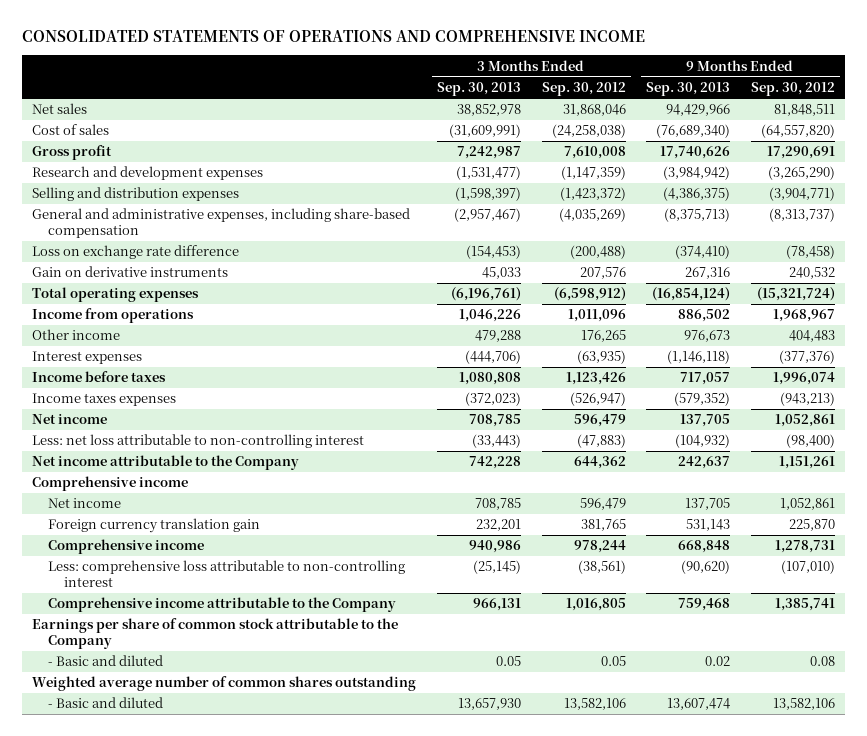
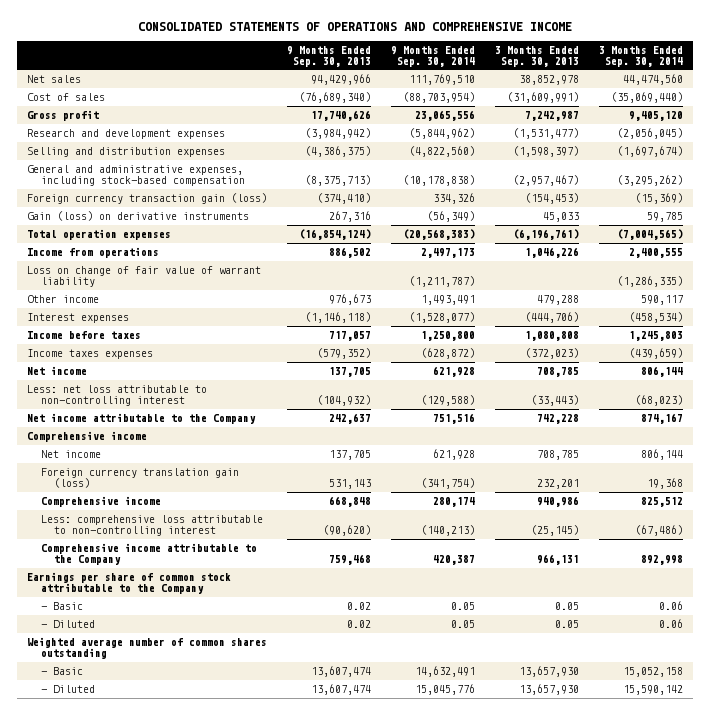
- | 3 Months Ended Sep. 30, 2013 | 3 Months Ended Sep. 30, 2012 | 9 Months Ended Sep. 30, 2013 | 9 Months Ended Sep. 30, 2012
+ | 9 Months Ended Sep. 30, 2013 | 9 Months Ended Sep. 30, 2014 | 3 Months Ended Sep. 30, 2013 | 3 Months Ended Sep. 30, 2014
- General and administrative expenses, including share-based compensation | (2,957,467) | (4,035,269) | (8,375,713) | (8,313,737)
- Loss on exchange rate difference | (154,453) | (200,488) | (374,410) | (78,458)
- Gain on derivative instruments | 45,033 | 207,576 | 267,316 | 240,532
- Total operating expenses | (6,196,761) | (6,598,912) | (16,854,124) | (15,321,724)
+ General and administrative expenses, including stock-based compensation | (8,375,713) | (10,178,838) | (2,957,467) | (3,295,262)
+ Foreign currency transaction gain (loss) | (374,410) | 334,326 | (154,453) | (15,369)
+ Gain (loss) on derivative instruments | 267,316 | (56,349) | 45,033 | 59,785
+ Total operation expenses | (16,854,124) | (20,568,383) | (6,196,761) | (7,004,565)
+ Loss on change of fair value of warrant liability | | (1,211,787) | | (1,286,335)
- Foreign currency translation gain | 232,201 | 381,765 | 531,143 | 225,870
+ Foreign currency translation gain (loss) | 531,143 | (341,754) | 232,201 | 19,368
- - Basic and diluted | 0.05 | 0.05 | 0.02 | 0.08
+ - Basic | 0.02 | 0.05 | 0.05 | 0.06
+ - Diluted | 0.02 | 0.05 | 0.05 | 0.06
- - Basic and diluted | 13,657,930 | 13,582,106 | 13,607,474 | 13,582,106
+ - Basic | 13,607,474 | 14,632,491 | 13,657,930 | 15,052,158
+ - Diluted | 13,607,474 | 15,045,776 | 13,657,930 | 15,590,142

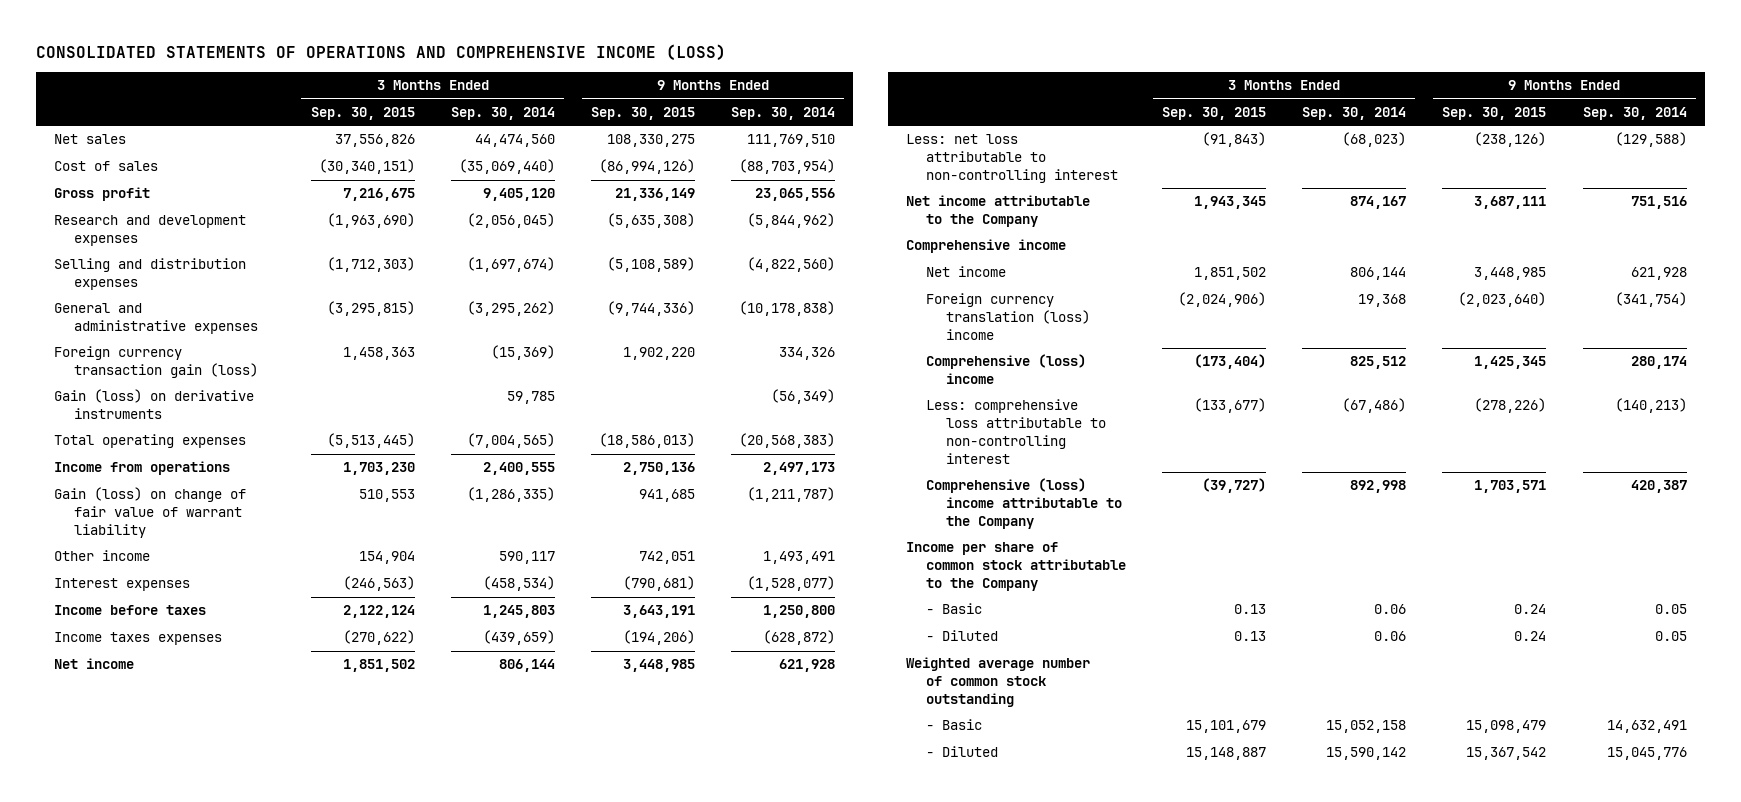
- CONSOLIDATED STATEMENTS OF OPERATIONS AND COMPREHENSIVE INCOME
+ CONSOLIDATED STATEMENTS OF OPERATIONS AND COMPREHENSIVE INCOME (LOSS)
- | 9 Months Ended Sep. 30, 2013 | 9 Months Ended Sep. 30, 2014 | 3 Months Ended Sep. 30, 2013 | 3 Months Ended Sep. 30, 2014
+ | 3 Months Ended Sep. 30, 2015 | 3 Months Ended Sep. 30, 2014 | 9 Months Ended Sep. 30, 2015 | 9 Months Ended Sep. 30, 2014
- General and administrative expenses, including stock-based compensation | (8,375,713) | (10,178,838) | (2,957,467) | (3,295,262)
+ General and administrative expenses | (3,295,815) | (3,295,262) | (9,744,336) | (10,178,838)
- Total operation expenses | (16,854,124) | (20,568,383) | (6,196,761) | (7,004,565)
+ Total operating expenses | (5,513,445) | (7,004,565) | (18,586,013) | (20,568,383)
- Loss on change of fair value of warrant liability | | (1,211,787) | | (1,286,335)
+ Gain (loss) on change of fair value of warrant liability | 510,553 | (1,286,335) | 941,685 | (1,211,787)
- Foreign currency translation gain (loss) | 531,143 | (341,754) | 232,201 | 19,368
- Comprehensive income | 668,848 | 280,174 | 940,986 | 825,512
+ Foreign currency translation (loss) income | (2,024,906) | 19,368 | (2,023,640) | (341,754)
+ Comprehensive (loss) income | (173,404) | 825,512 | 1,425,345 | 280,174
- Comprehensive income attributable to the Company | 759,468 | 420,387 | 966,131 | 892,998
- Earnings per share of common stock attributable to the Company
+ Comprehensive (loss) income attributable to the Company | (39,727) | 892,998 | 1,703,571 | 420,387
+ Income per share of common stock attributable to the Company
- Weighted average number of common shares outstanding
+ Weighted average number of common stock outstanding

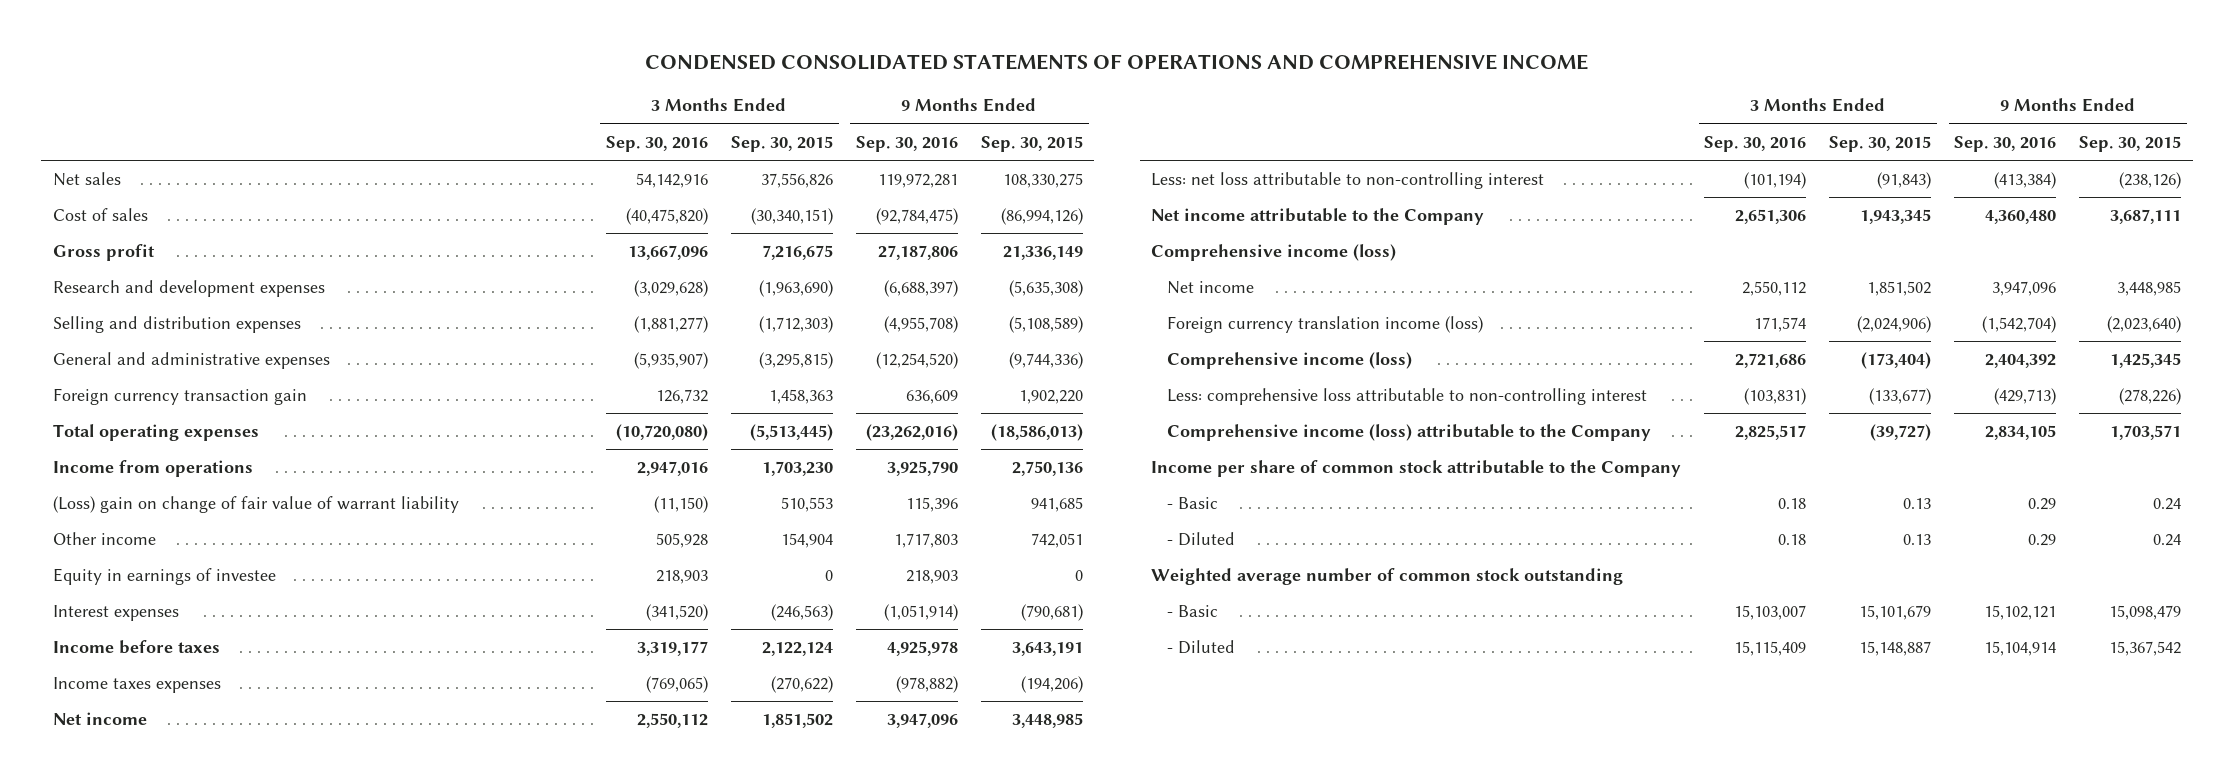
- CONSOLIDATED STATEMENTS OF OPERATIONS AND COMPREHENSIVE INCOME (LOSS)
+ CONDENSED CONSOLIDATED STATEMENTS OF OPERATIONS AND COMPREHENSIVE INCOME
- | 3 Months Ended Sep. 30, 2015 | 3 Months Ended Sep. 30, 2014 | 9 Months Ended Sep. 30, 2015 | 9 Months Ended Sep. 30, 2014
+ | 3 Months Ended Sep. 30, 2016 | 3 Months Ended Sep. 30, 2015 | 9 Months Ended Sep. 30, 2016 | 9 Months Ended Sep. 30, 2015
- Foreign currency transaction gain (loss) | 1,458,363 | (15,369) | 1,902,220 | 334,326
- Gain (loss) on derivative instruments | | 59,785 | | (56,349)
+ Foreign currency transaction gain | 126,732 | 1,458,363 | 636,609 | 1,902,220
- Gain (loss) on change of fair value of warrant liability | 510,553 | (1,286,335) | 941,685 | (1,211,787)
+ (Loss) gain on change of fair value of warrant liability | (11,150) | 510,553 | 115,396 | 941,685
+ Equity in earnings of investee | 218,903 | 0 | 218,903 | 0
- Comprehensive income
+ Comprehensive income (loss)
- Foreign currency translation (loss) income | (2,024,906) | 19,368 | (2,023,640) | (341,754)
- Comprehensive (loss) income | (173,404) | 825,512 | 1,425,345 | 280,174
+ Foreign currency translation income (loss) | 171,574 | (2,024,906) | (1,542,704) | (2,023,640)
+ Comprehensive income (loss) | 2,721,686 | (173,404) | 2,404,392 | 1,425,345
- Comprehensive (loss) income attributable to the Company | (39,727) | 892,998 | 1,703,571 | 420,387
+ Comprehensive income (loss) attributable to the Company | 2,825,517 | (39,727) | 2,834,105 | 1,703,571

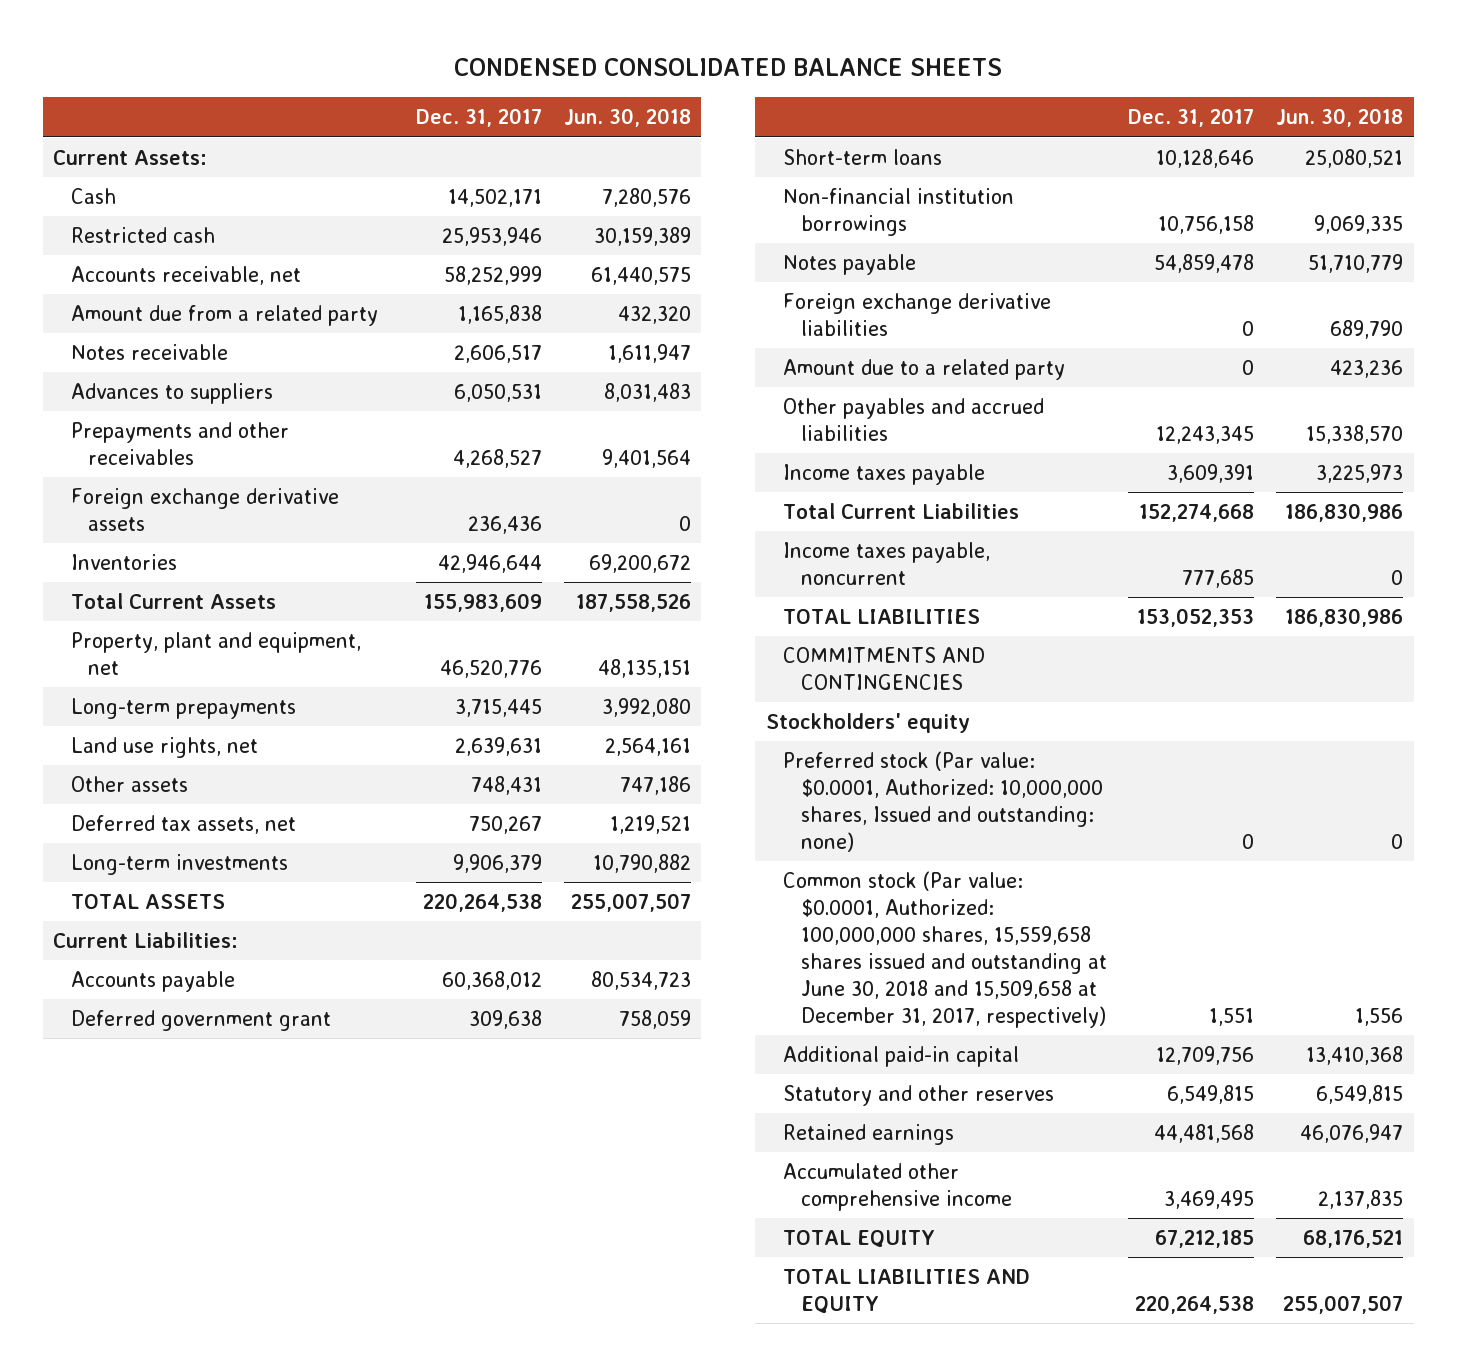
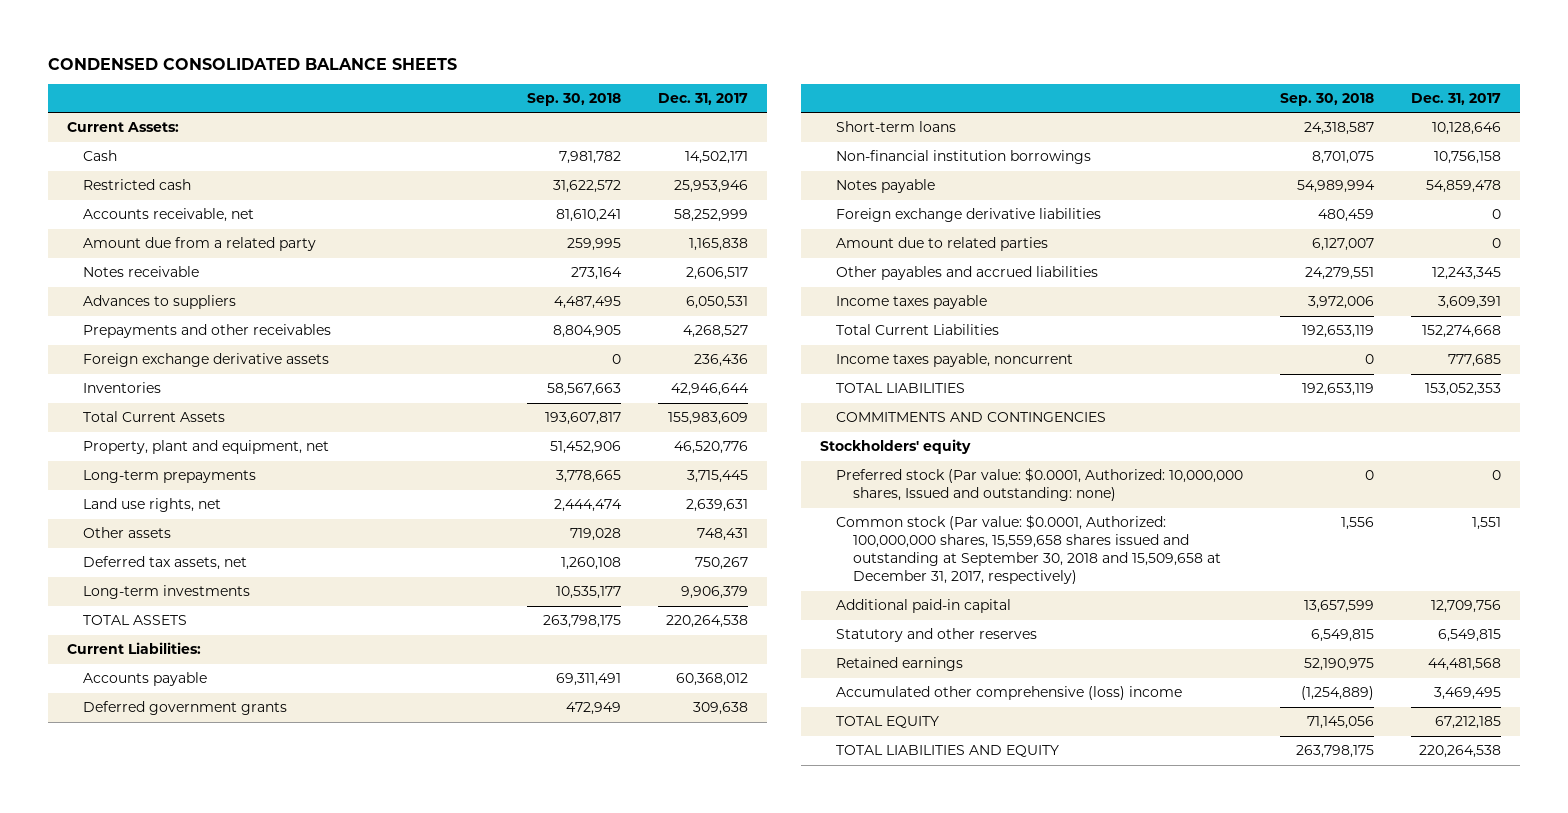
- | Dec. 31, 2017 | Jun. 30, 2018
+ | Sep. 30, 2018 | Dec. 31, 2017
- Deferred government grant | 309,638 | 758,059
+ Deferred government grants | 472,949 | 309,638
- Amount due to a related party | 0 | 423,236
+ Amount due to related parties | 6,127,007 | 0
- Common stock (Par value: $0.0001, Authorized: 100,000,000 shares, 15,559,658 shares issued and outstanding at June 30, 2018 and 15,509,658 at December 31, 2017, respectively) | 1,551 | 1,556
+ Common stock (Par value: $0.0001, Authorized: 100,000,000 shares, 15,559,658 shares issued and outstanding at September 30, 2018 and 15,509,658 at December 31, 2017, respectively) | 1,556 | 1,551
- Accumulated other comprehensive income | 3,469,495 | 2,137,835
+ Accumulated other comprehensive (loss) income | (1,254,889) | 3,469,495

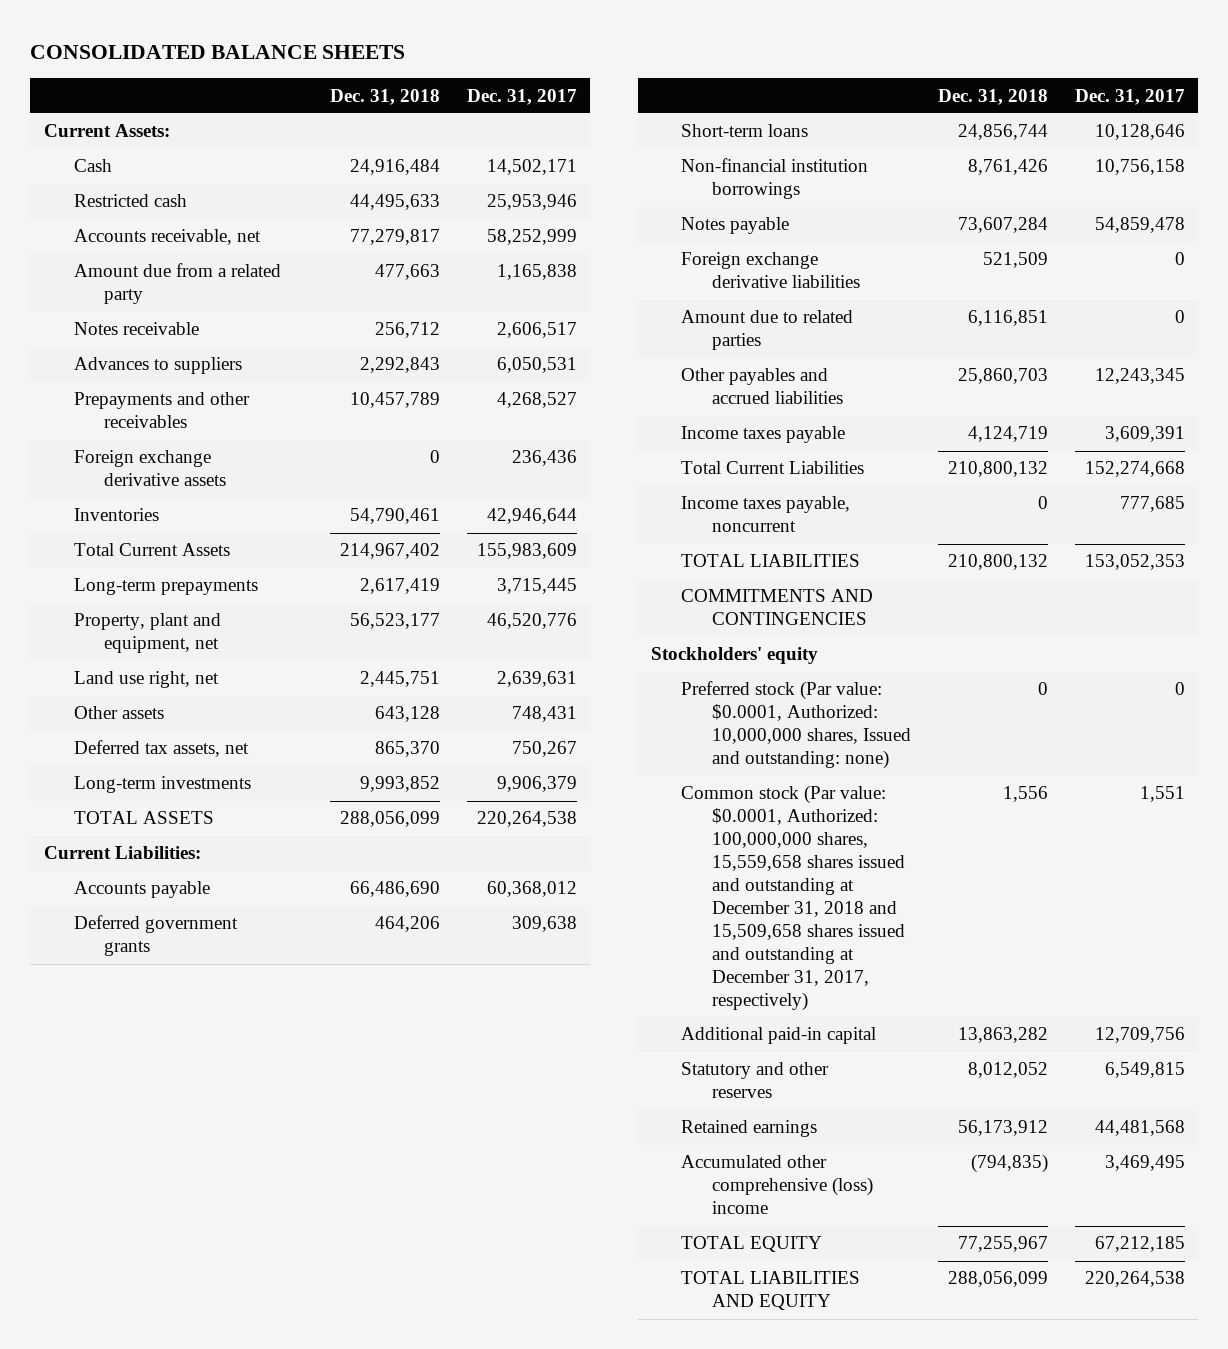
- CONDENSED CONSOLIDATED BALANCE SHEETS
+ CONSOLIDATED BALANCE SHEETS
- | Sep. 30, 2018 | Dec. 31, 2017
+ | Dec. 31, 2018 | Dec. 31, 2017
- Land use rights, net | 2,444,474 | 2,639,631
moved down: Property, plant and equipment, net | 56,523,177 | 46,520,776
+ Land use right, net | 2,445,751 | 2,639,631
- Common stock (Par value: $0.0001, Authorized: 100,000,000 shares, 15,559,658 shares issued and outstanding at September 30, 2018 and 15,509,658 at December 31, 2017, respectively) | 1,556 | 1,551
+ Common stock (Par value: $0.0001, Authorized: 100,000,000 shares, 15,559,658 shares issued and outstanding at December 31, 2018 and 15,509,658 shares issued and outstanding at December 31, 2017, respectively) | 1,556 | 1,551

